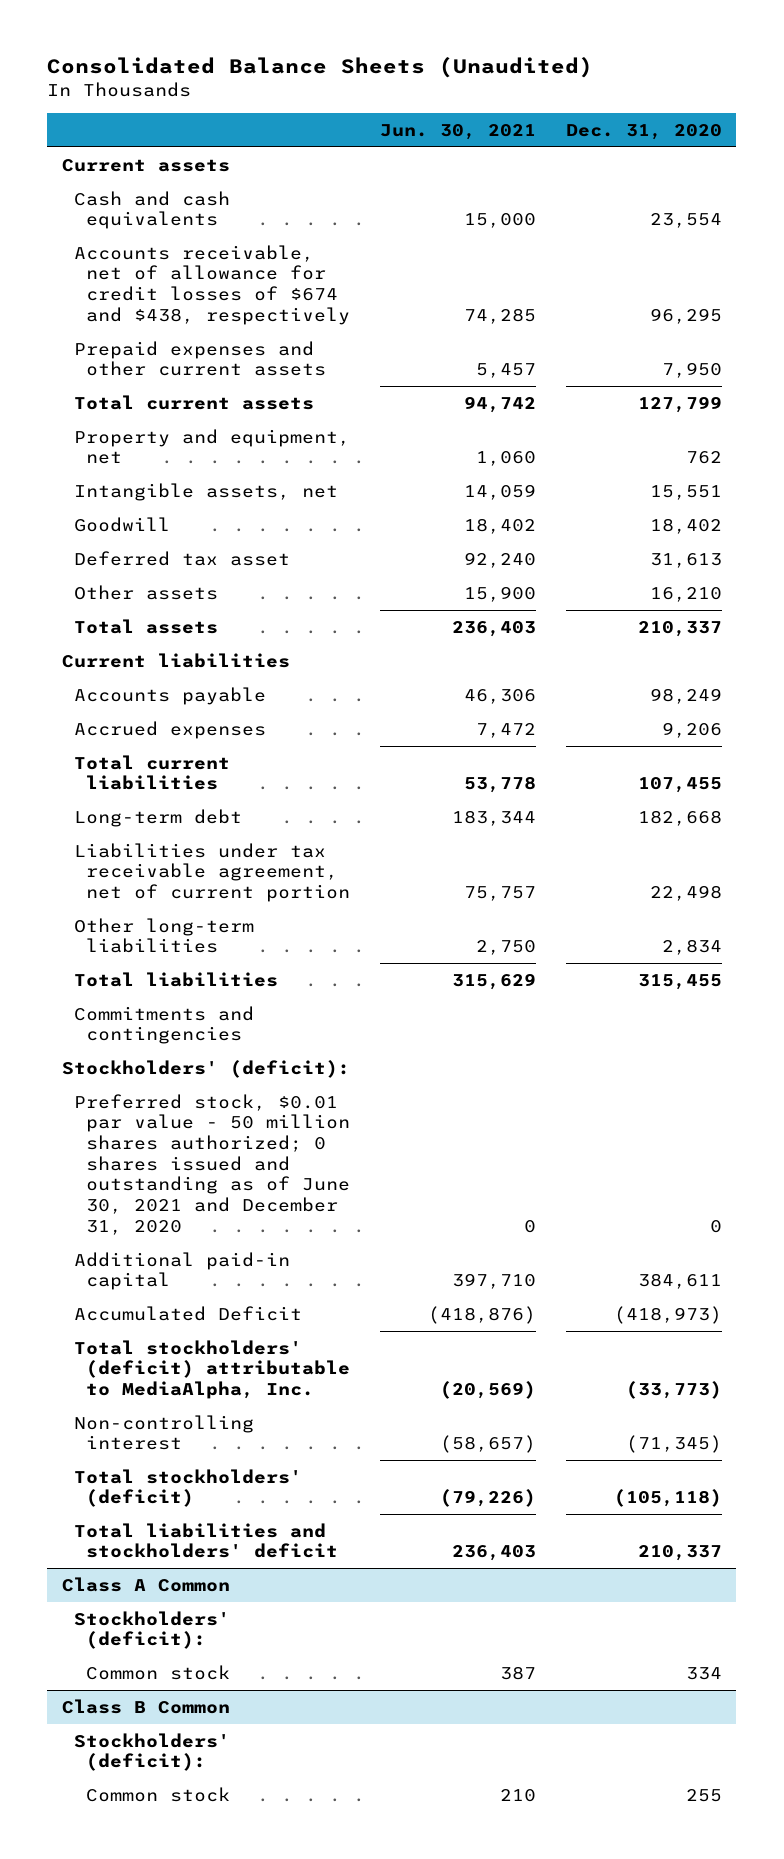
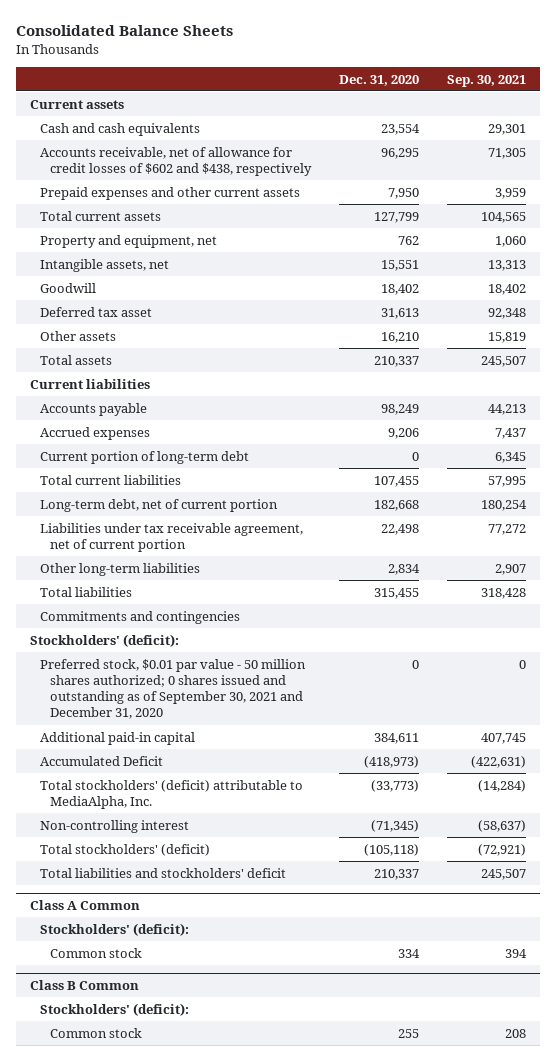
- Consolidated Balance Sheets (Unaudited)
+ Consolidated Balance Sheets
- | Jun. 30, 2021 | Dec. 31, 2020
+ | Dec. 31, 2020 | Sep. 30, 2021
- Accounts receivable, net of allowance for credit losses of $674 and $438, respectively | 74,285 | 96,295
+ Accounts receivable, net of allowance for credit losses of $602 and $438, respectively | 96,295 | 71,305
+ Current portion of long-term debt | 0 | 6,345
- Long-term debt | 183,344 | 182,668
+ Long-term debt, net of current portion | 182,668 | 180,254
- Preferred stock, $0.01 par value - 50 million shares authorized; 0 shares issued and outstanding as of June 30, 2021 and December 31, 2020 | 0 | 0
+ Preferred stock, $0.01 par value - 50 million shares authorized; 0 shares issued and outstanding as of September 30, 2021 and December 31, 2020 | 0 | 0

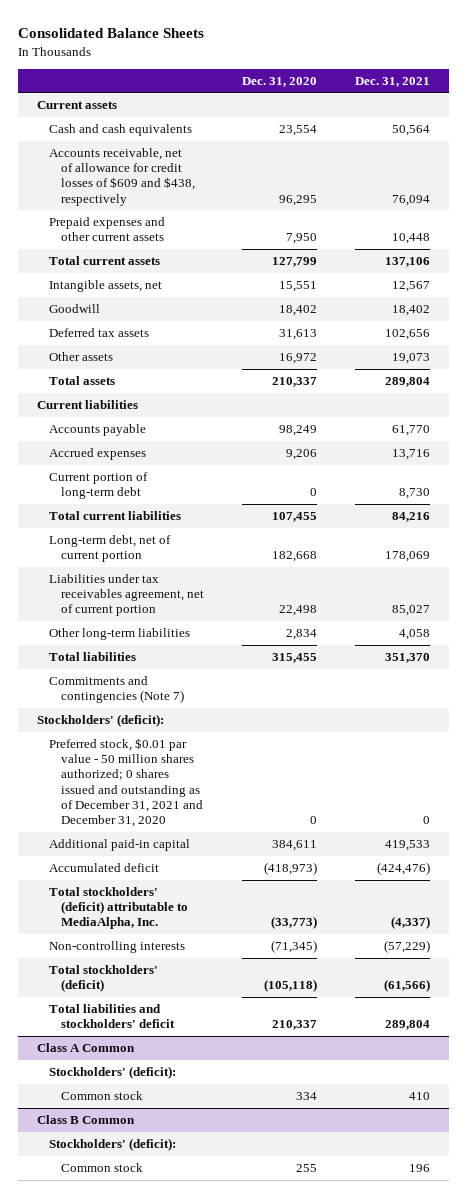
- | Dec. 31, 2020 | Sep. 30, 2021
+ | Dec. 31, 2020 | Dec. 31, 2021
- Accounts receivable, net of allowance for credit losses of $602 and $438, respectively | 96,295 | 71,305
+ Accounts receivable, net of allowance for credit losses of $609 and $438, respectively | 96,295 | 76,094
- Property and equipment, net | 762 | 1,060
- Deferred tax asset | 31,613 | 92,348
- Other assets | 16,210 | 15,819
+ Deferred tax assets | 31,613 | 102,656
+ Other assets | 16,972 | 19,073
- Liabilities under tax receivable agreement, net of current portion | 22,498 | 77,272
+ Liabilities under tax receivables agreement, net of current portion | 22,498 | 85,027
- Commitments and contingencies
+ Commitments and contingencies (Note 7)
- Preferred stock, $0.01 par value - 50 million shares authorized; 0 shares issued and outstanding as of September 30, 2021 and December 31, 2020 | 0 | 0
+ Preferred stock, $0.01 par value - 50 million shares authorized; 0 shares issued and outstanding as of December 31, 2021 and December 31, 2020 | 0 | 0
- Accumulated Deficit | (418,973) | (422,631)
+ Accumulated deficit | (418,973) | (424,476)
- Non-controlling interest | (71,345) | (58,637)
+ Non-controlling interests | (71,345) | (57,229)

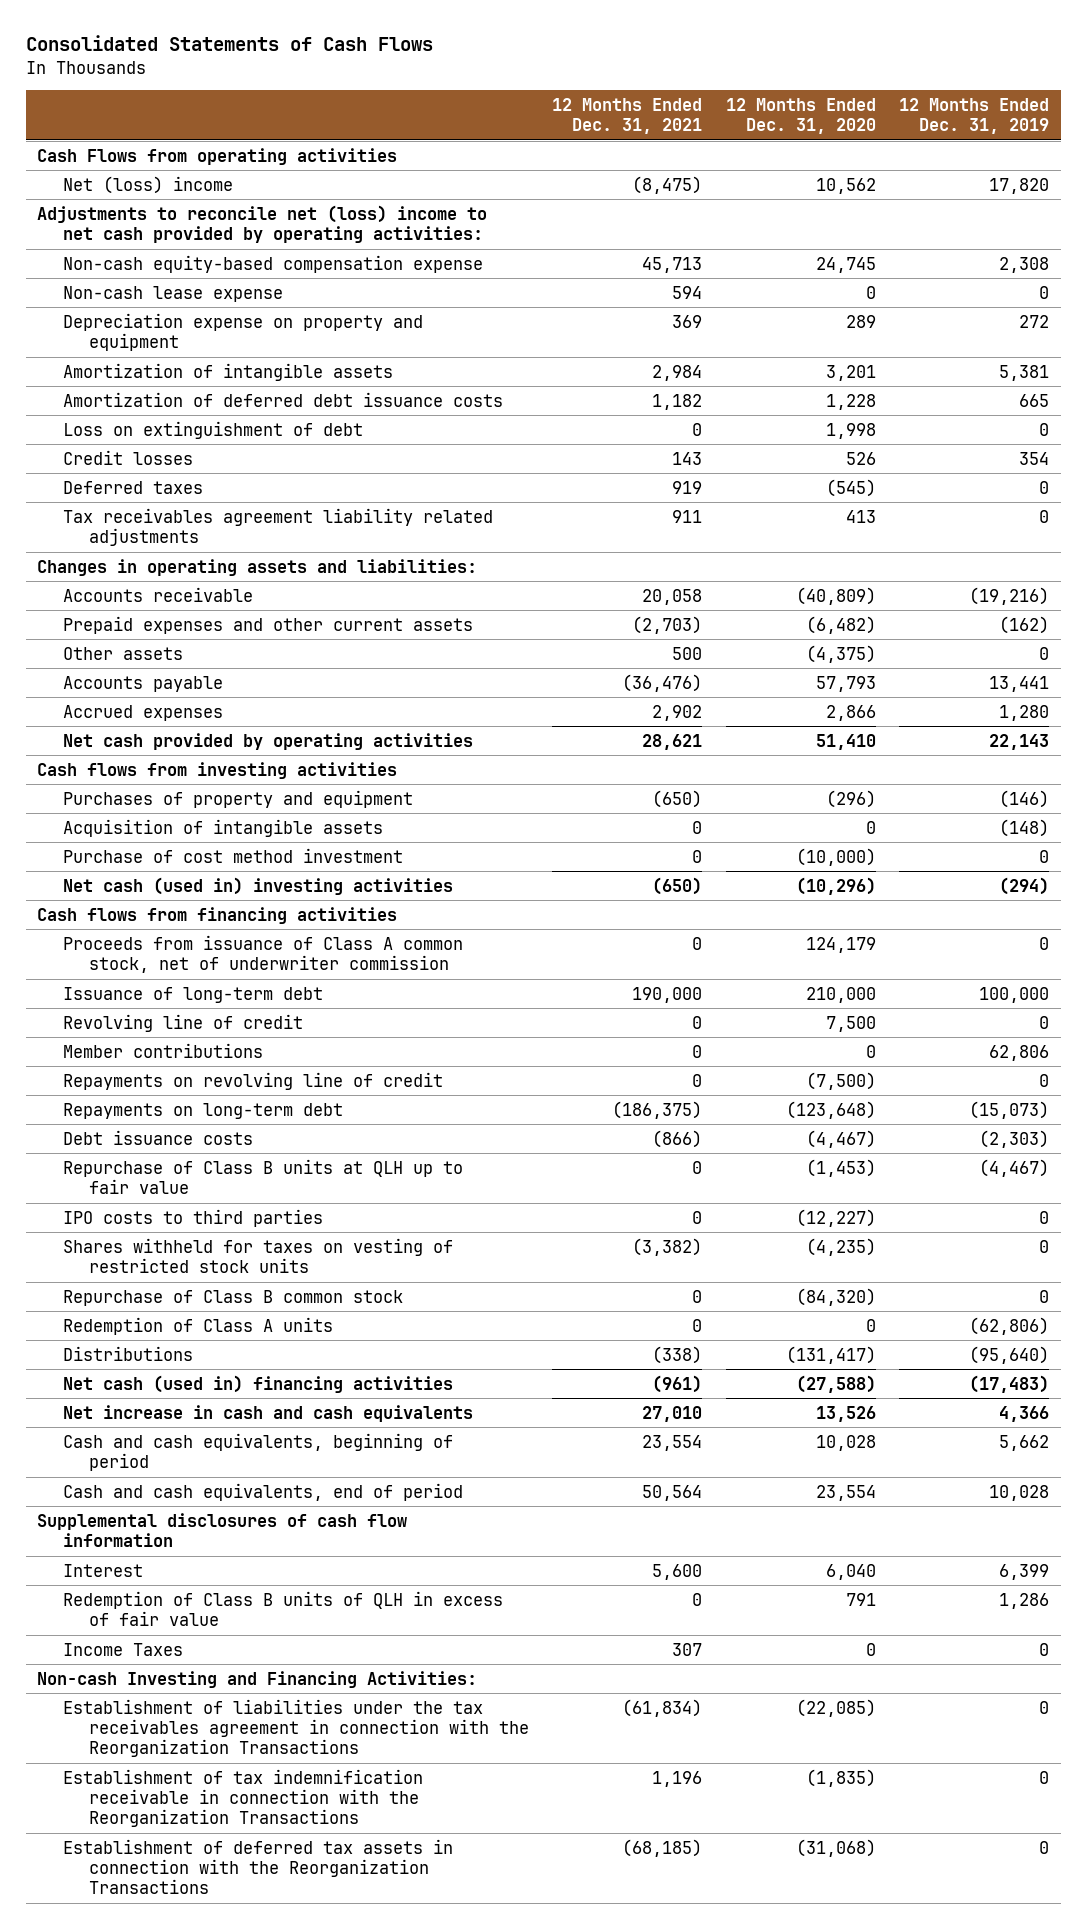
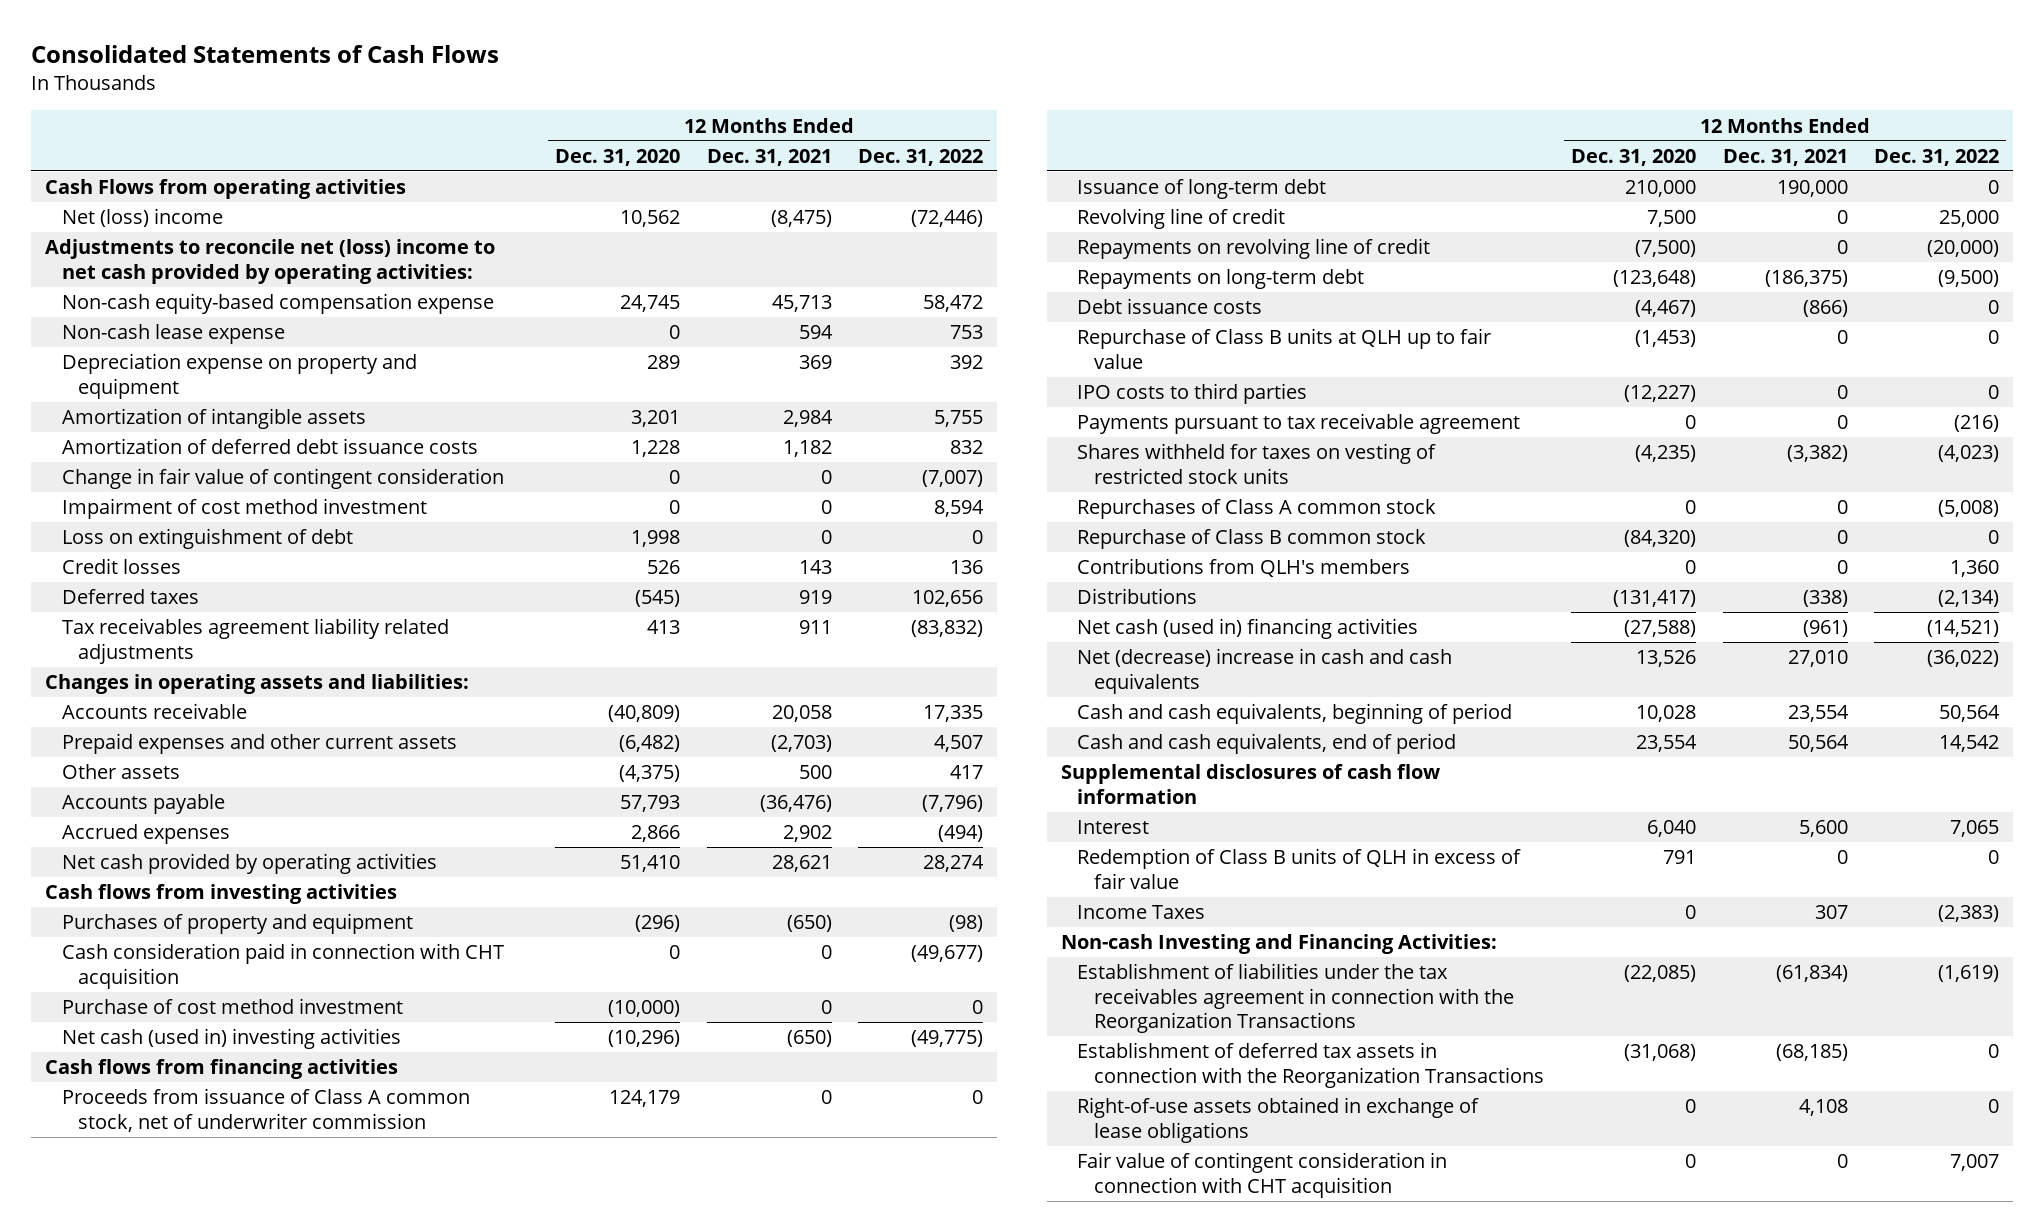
- | 12 Months Ended Dec. 31, 2021 | 12 Months Ended Dec. 31, 2020 | 12 Months Ended Dec. 31, 2019
+ | 12 Months Ended Dec. 31, 2020 | 12 Months Ended Dec. 31, 2021 | 12 Months Ended Dec. 31, 2022
+ Change in fair value of contingent consideration | 0 | 0 | (7,007)
+ Impairment of cost method investment | 0 | 0 | 8,594
- Acquisition of intangible assets | 0 | 0 | (148)
+ Cash consideration paid in connection with CHT acquisition | 0 | 0 | (49,677)
- Member contributions | 0 | 0 | 62,806
+ Payments pursuant to tax receivable agreement | 0 | 0 | (216)
+ Repurchases of Class A common stock | 0 | 0 | (5,008)
- Redemption of Class A units | 0 | 0 | (62,806)
+ Contributions from QLH's members | 0 | 0 | 1,360
- Net increase in cash and cash equivalents | 27,010 | 13,526 | 4,366
+ Net (decrease) increase in cash and cash equivalents | 13,526 | 27,010 | (36,022)
- Establishment of tax indemnification receivable in connection with the Reorganization Transactions | 1,196 | (1,835) | 0
+ Right-of-use assets obtained in exchange of lease obligations | 0 | 4,108 | 0
+ Fair value of contingent consideration in connection with CHT acquisition | 0 | 0 | 7,007

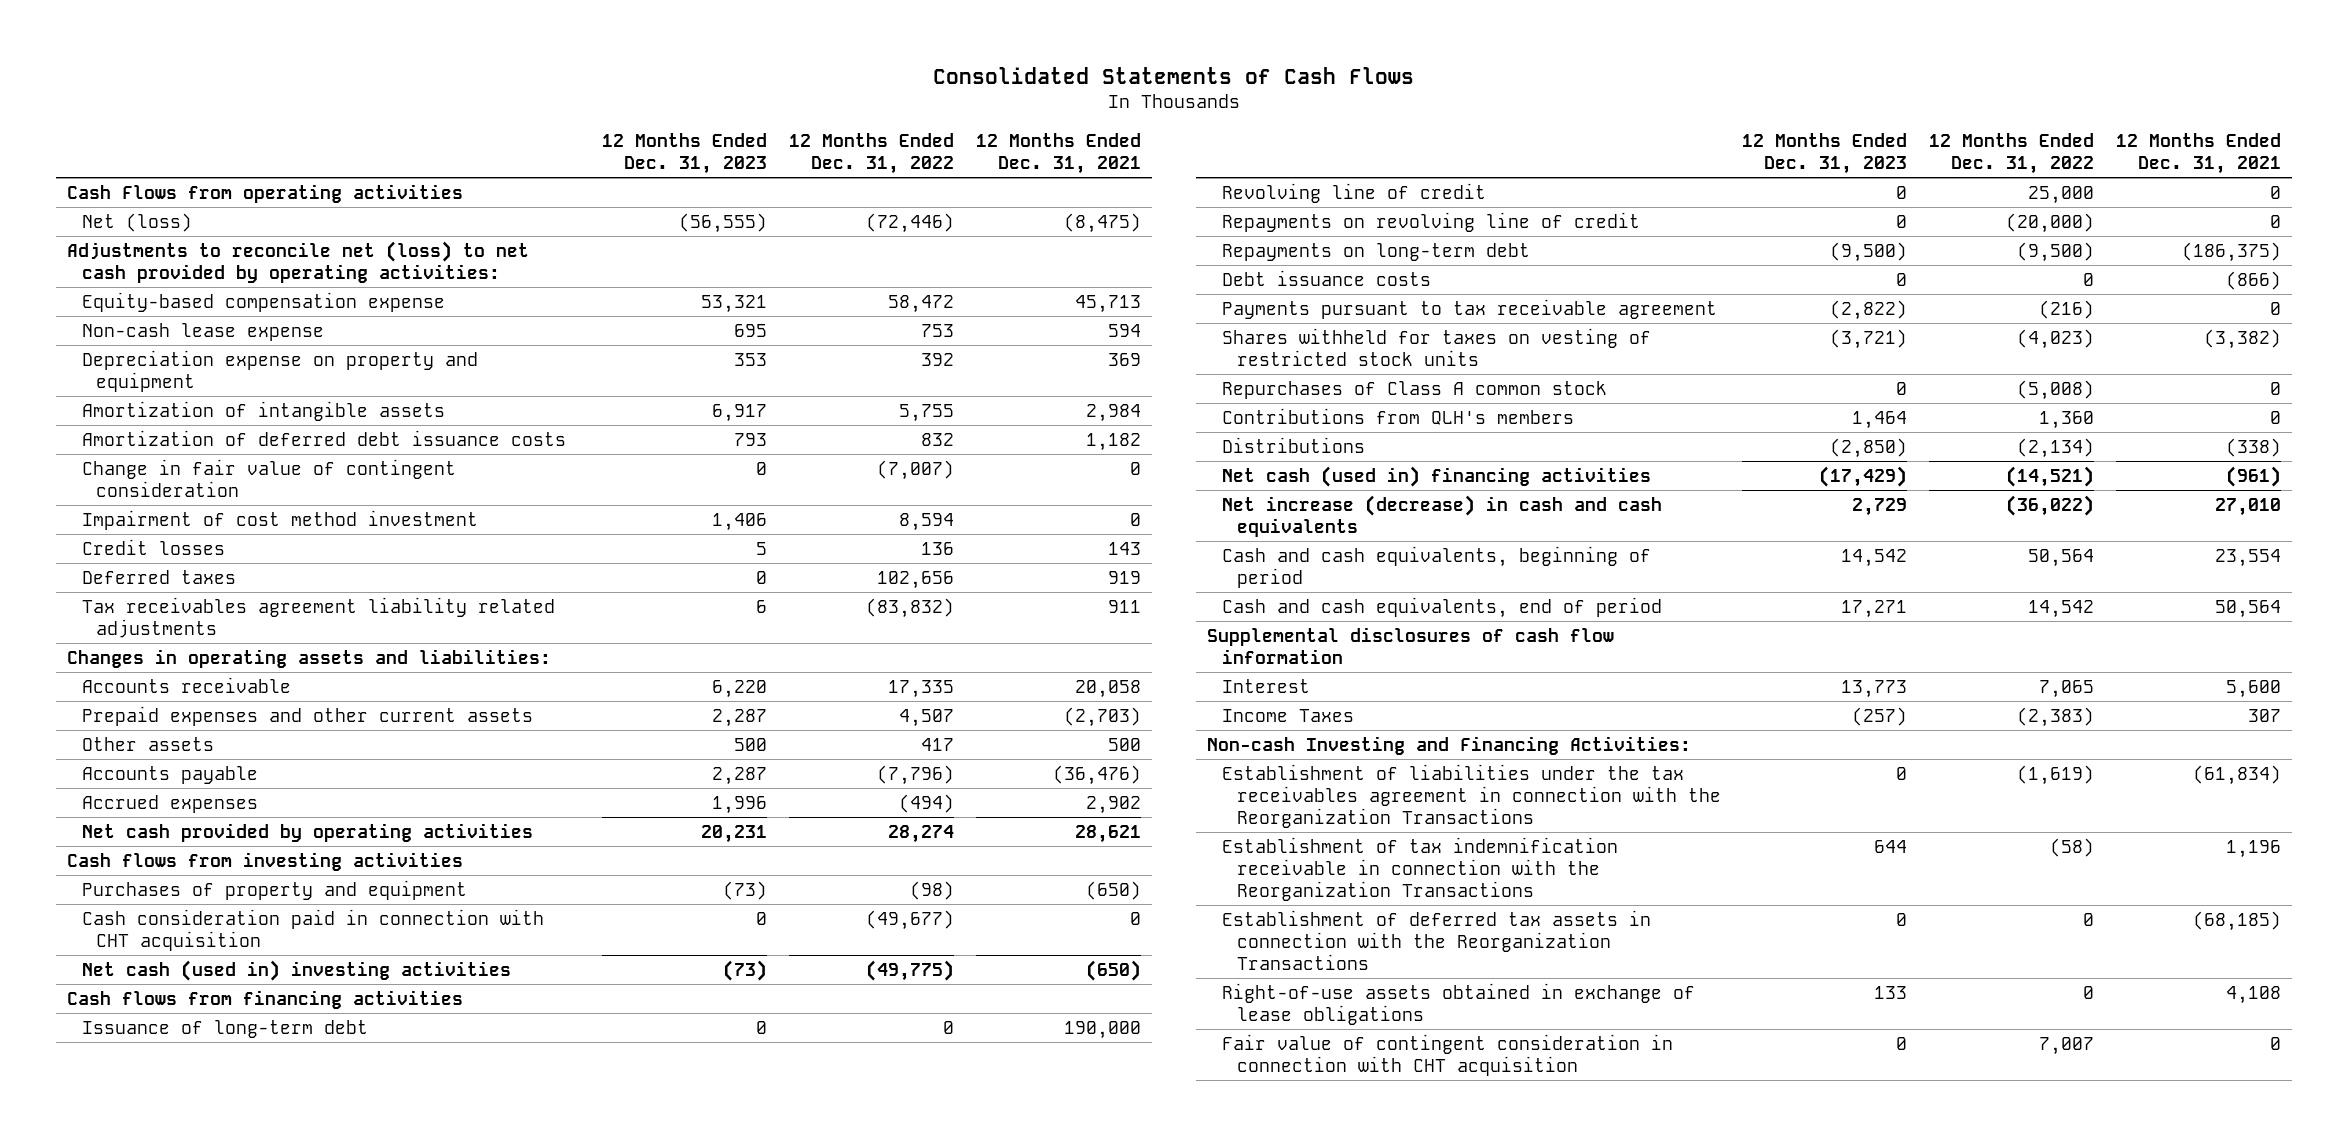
- | 12 Months Ended Dec. 31, 2020 | 12 Months Ended Dec. 31, 2021 | 12 Months Ended Dec. 31, 2022
+ | 12 Months Ended Dec. 31, 2023 | 12 Months Ended Dec. 31, 2022 | 12 Months Ended Dec. 31, 2021
- Net (loss) income | 10,562 | (8,475) | (72,446)
- Adjustments to reconcile net (loss) income to net cash provided by operating activities:
- Non-cash equity-based compensation expense | 24,745 | 45,713 | 58,472
+ Net (loss) | (56,555) | (72,446) | (8,475)
+ Adjustments to reconcile net (loss) to net cash provided by operating activities:
+ Equity-based compensation expense | 53,321 | 58,472 | 45,713
- Loss on extinguishment of debt | 1,998 | 0 | 0
- Purchase of cost method investment | (10,000) | 0 | 0
- Proceeds from issuance of Class A common stock, net of underwriter commission | 124,179 | 0 | 0
- Repurchase of Class B units at QLH up to fair value | (1,453) | 0 | 0
- IPO costs to third parties | (12,227) | 0 | 0
- Repurchase of Class B common stock | (84,320) | 0 | 0
- Net (decrease) increase in cash and cash equivalents | 13,526 | 27,010 | (36,022)
+ Net increase (decrease) in cash and cash equivalents | 2,729 | (36,022) | 27,010
- Redemption of Class B units of QLH in excess of fair value | 791 | 0 | 0
+ Establishment of tax indemnification receivable in connection with the Reorganization Transactions | 644 | (58) | 1,196

